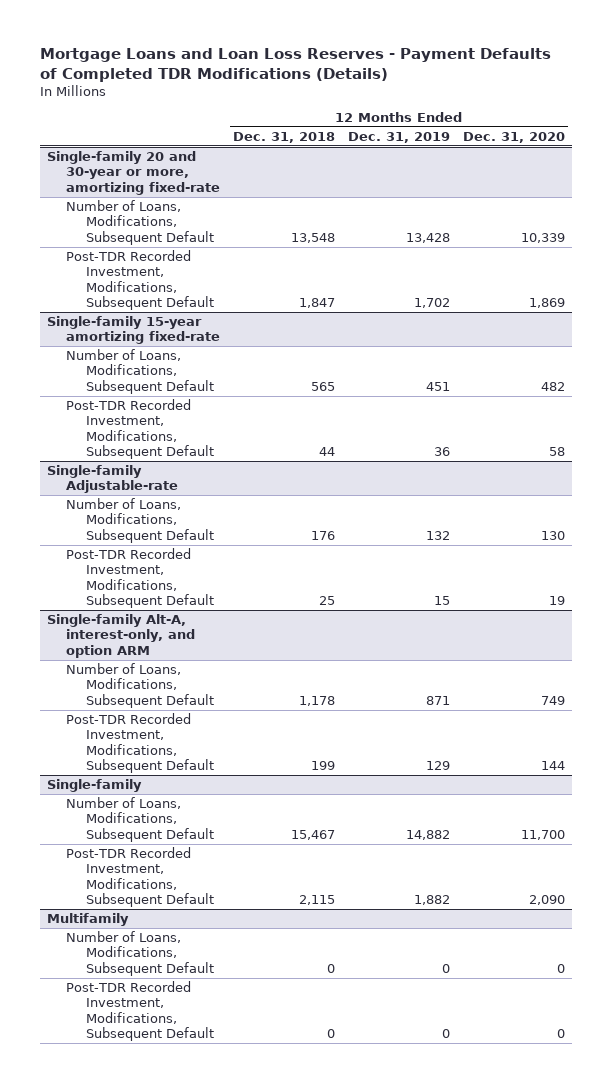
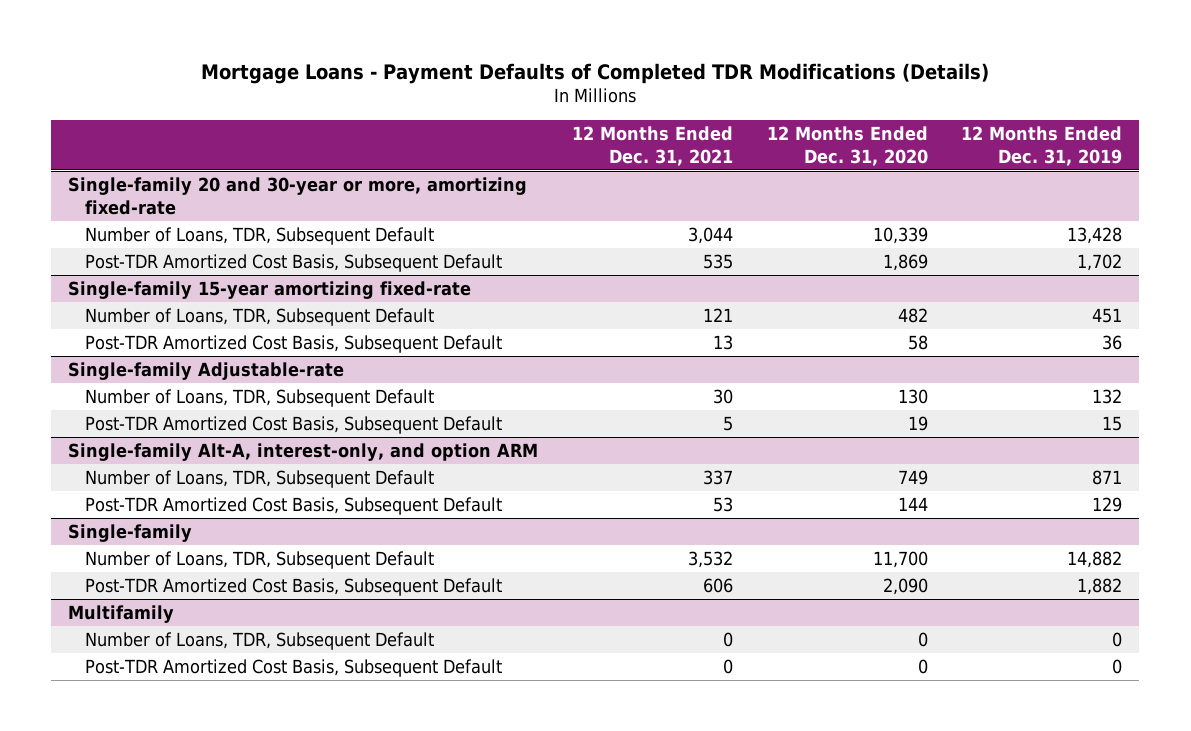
- Mortgage Loans and Loan Loss Reserves - Payment Defaults of Completed TDR Modifications (Details)
+ Mortgage Loans - Payment Defaults of Completed TDR Modifications (Details)
- | 12 Months Ended Dec. 31, 2018 | 12 Months Ended Dec. 31, 2019 | 12 Months Ended Dec. 31, 2020
+ | 12 Months Ended Dec. 31, 2021 | 12 Months Ended Dec. 31, 2020 | 12 Months Ended Dec. 31, 2019
@ Single-family 20 and 30-year or more, amortizing fixed-rate
- Number of Loans, Modifications, Subsequent Default | 13,548 | 13,428 | 10,339
- Post-TDR Recorded Investment, Modifications, Subsequent Default | 1,847 | 1,702 | 1,869
+ Number of Loans, TDR, Subsequent Default | 3,044 | 10,339 | 13,428
+ Post-TDR Amortized Cost Basis, Subsequent Default | 535 | 1,869 | 1,702
@ Single-family 15-year amortizing fixed-rate
- Number of Loans, Modifications, Subsequent Default | 565 | 451 | 482
- Post-TDR Recorded Investment, Modifications, Subsequent Default | 44 | 36 | 58
+ Number of Loans, TDR, Subsequent Default | 121 | 482 | 451
+ Post-TDR Amortized Cost Basis, Subsequent Default | 13 | 58 | 36
@ Single-family Adjustable-rate
- Number of Loans, Modifications, Subsequent Default | 176 | 132 | 130
- Post-TDR Recorded Investment, Modifications, Subsequent Default | 25 | 15 | 19
+ Number of Loans, TDR, Subsequent Default | 30 | 130 | 132
+ Post-TDR Amortized Cost Basis, Subsequent Default | 5 | 19 | 15
@ Single-family Alt-A, interest-only, and option ARM
- Number of Loans, Modifications, Subsequent Default | 1,178 | 871 | 749
- Post-TDR Recorded Investment, Modifications, Subsequent Default | 199 | 129 | 144
+ Number of Loans, TDR, Subsequent Default | 337 | 749 | 871
+ Post-TDR Amortized Cost Basis, Subsequent Default | 53 | 144 | 129
@ Single-family
- Number of Loans, Modifications, Subsequent Default | 15,467 | 14,882 | 11,700
- Post-TDR Recorded Investment, Modifications, Subsequent Default | 2,115 | 1,882 | 2,090
+ Number of Loans, TDR, Subsequent Default | 3,532 | 11,700 | 14,882
+ Post-TDR Amortized Cost Basis, Subsequent Default | 606 | 2,090 | 1,882
@ Multifamily
- Number of Loans, Modifications, Subsequent Default | 0 | 0 | 0
- Post-TDR Recorded Investment, Modifications, Subsequent Default | 0 | 0 | 0
+ Number of Loans, TDR, Subsequent Default | 0 | 0 | 0
+ Post-TDR Amortized Cost Basis, Subsequent Default | 0 | 0 | 0

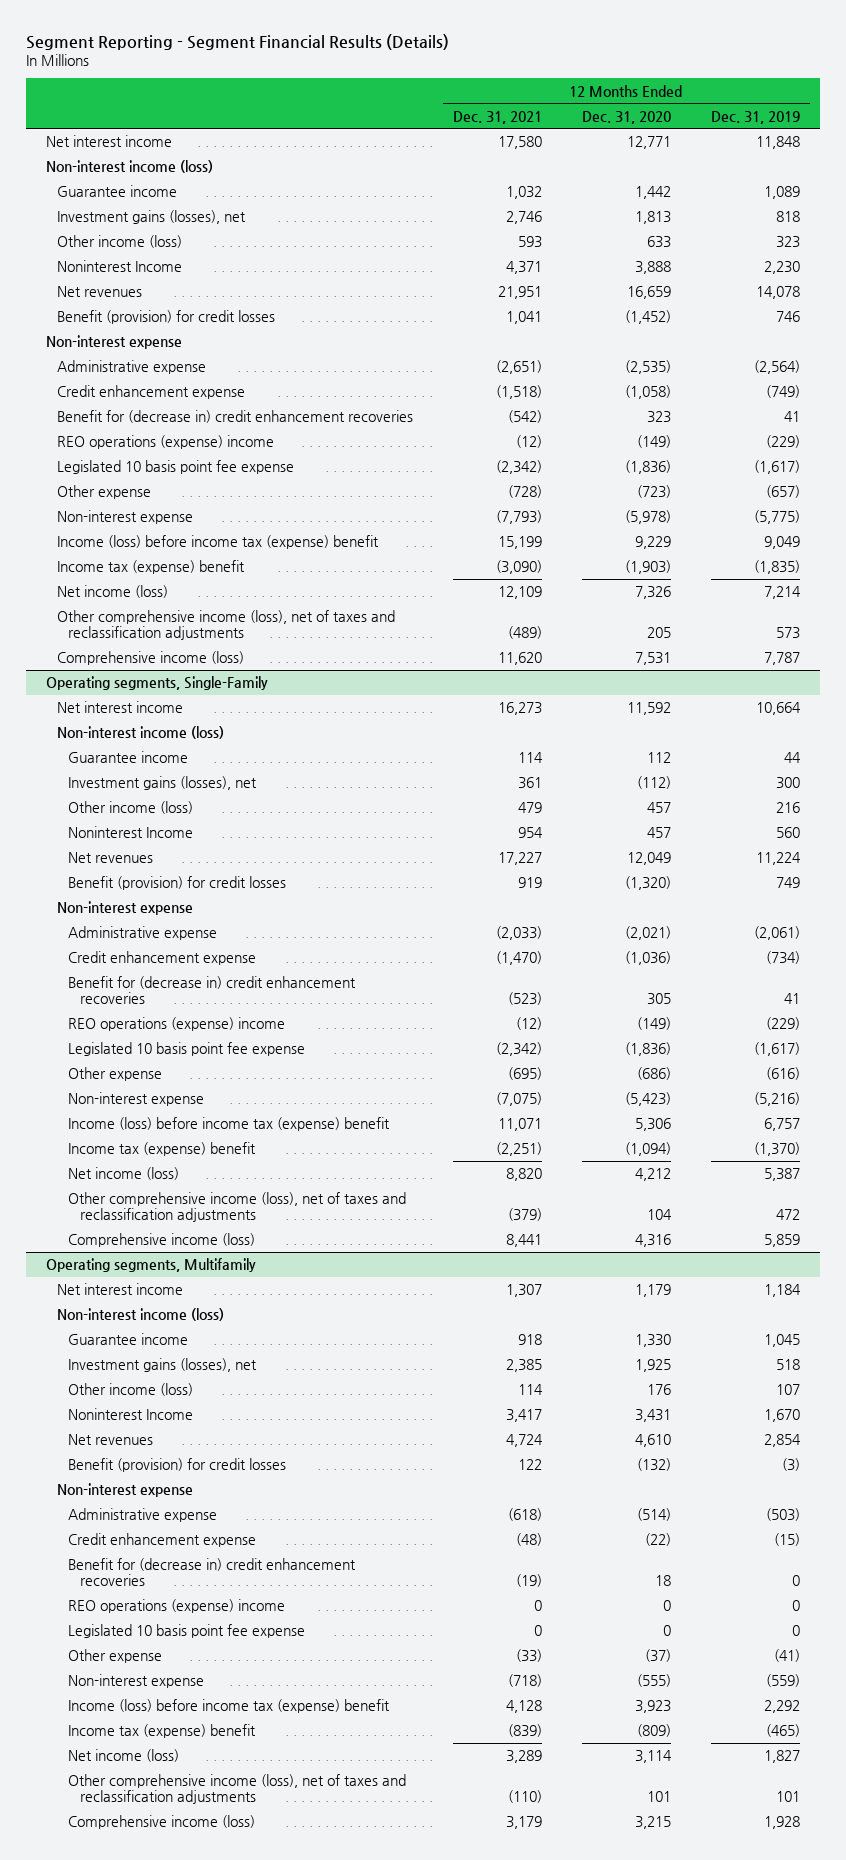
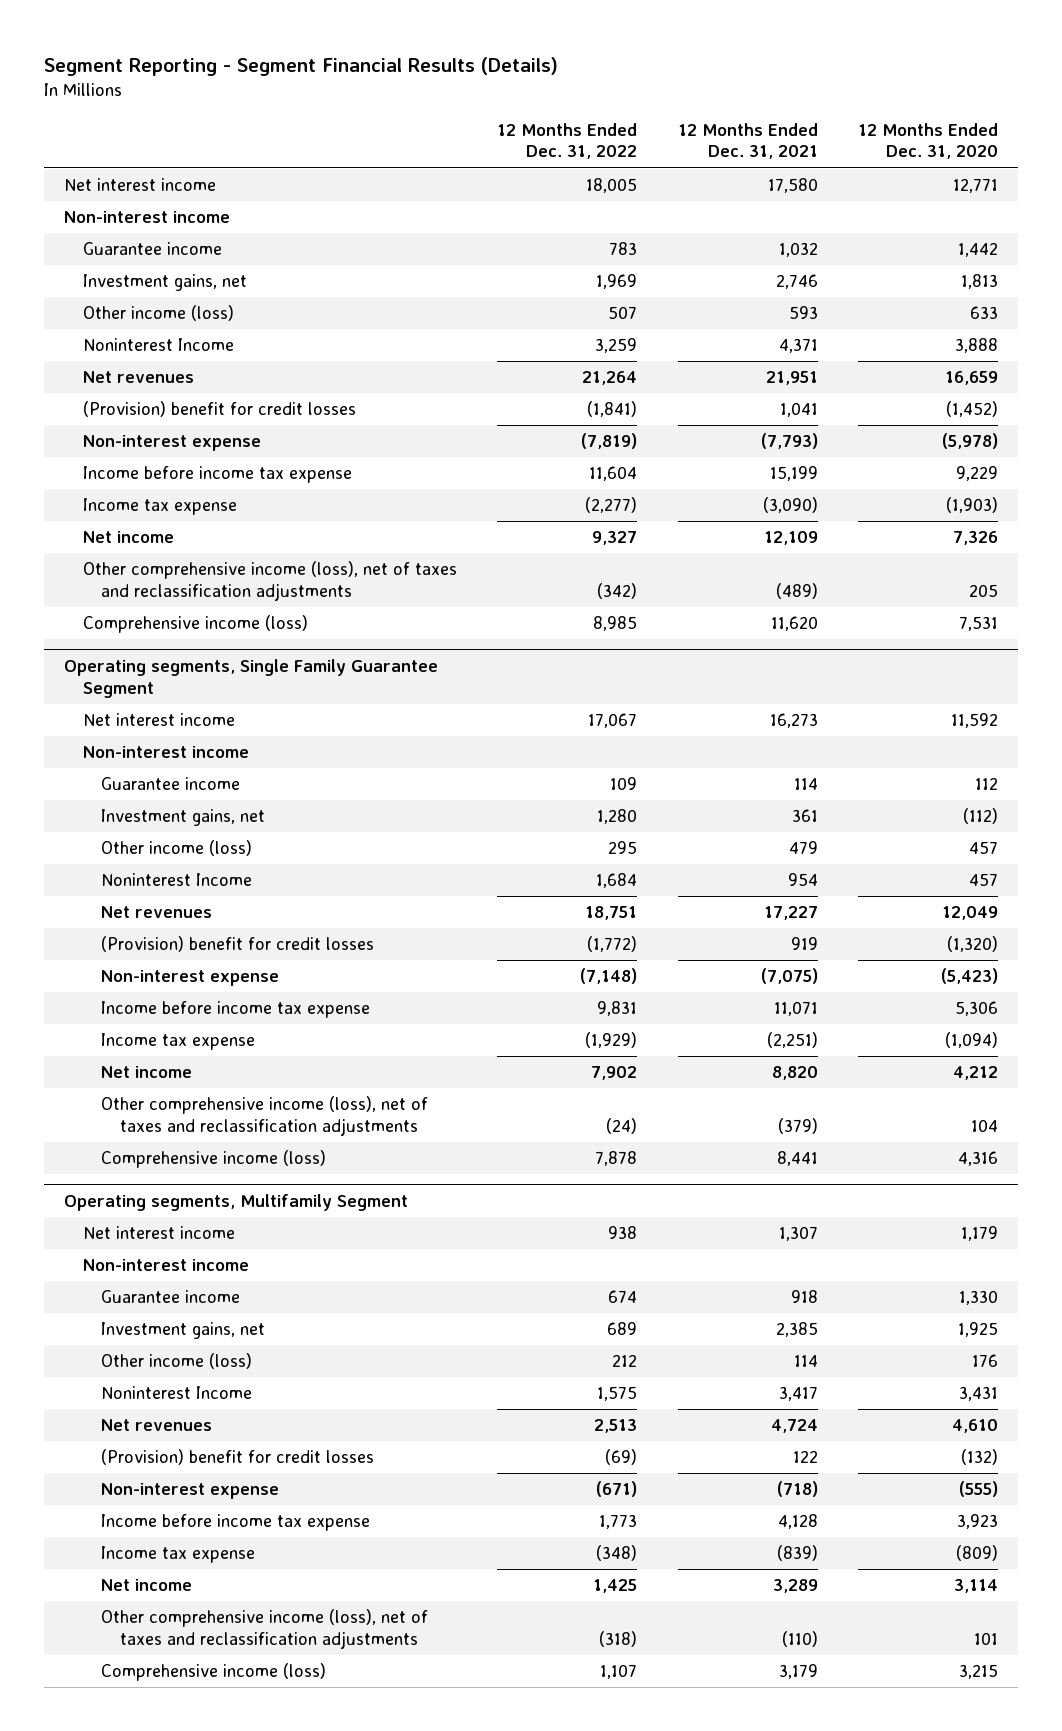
- | 12 Months Ended Dec. 31, 2021 | 12 Months Ended Dec. 31, 2020 | 12 Months Ended Dec. 31, 2019
+ | 12 Months Ended Dec. 31, 2022 | 12 Months Ended Dec. 31, 2021 | 12 Months Ended Dec. 31, 2020
- Non-interest income (loss)
+ Non-interest income
- Investment gains (losses), net | 2,746 | 1,813 | 818
+ Investment gains, net | 1,969 | 2,746 | 1,813
- Benefit (provision) for credit losses | 1,041 | (1,452) | 746
- Non-interest expense
- Administrative expense | (2,651) | (2,535) | (2,564)
- Credit enhancement expense | (1,518) | (1,058) | (749)
- Benefit for (decrease in) credit enhancement recoveries | (542) | 323 | 41
- REO operations (expense) income | (12) | (149) | (229)
- Legislated 10 basis point fee expense | (2,342) | (1,836) | (1,617)
- Other expense | (728) | (723) | (657)
+ (Provision) benefit for credit losses | (1,841) | 1,041 | (1,452)
- Income (loss) before income tax (expense) benefit | 15,199 | 9,229 | 9,049
- Income tax (expense) benefit | (3,090) | (1,903) | (1,835)
- Net income (loss) | 12,109 | 7,326 | 7,214
+ Income before income tax expense | 11,604 | 15,199 | 9,229
+ Income tax expense | (2,277) | (3,090) | (1,903)
+ Net income | 9,327 | 12,109 | 7,326
- Operating segments, Single-Family
+ Operating segments, Single Family Guarantee Segment
- Non-interest income (loss)
+ Non-interest income
- Investment gains (losses), net | 361 | (112) | 300
+ Investment gains, net | 1,280 | 361 | (112)
- Benefit (provision) for credit losses | 919 | (1,320) | 749
- Non-interest expense
- Administrative expense | (2,033) | (2,021) | (2,061)
- Credit enhancement expense | (1,470) | (1,036) | (734)
- Benefit for (decrease in) credit enhancement recoveries | (523) | 305 | 41
- REO operations (expense) income | (12) | (149) | (229)
- Legislated 10 basis point fee expense | (2,342) | (1,836) | (1,617)
- Other expense | (695) | (686) | (616)
+ (Provision) benefit for credit losses | (1,772) | 919 | (1,320)
- Income (loss) before income tax (expense) benefit | 11,071 | 5,306 | 6,757
- Income tax (expense) benefit | (2,251) | (1,094) | (1,370)
- Net income (loss) | 8,820 | 4,212 | 5,387
+ Income before income tax expense | 9,831 | 11,071 | 5,306
+ Income tax expense | (1,929) | (2,251) | (1,094)
+ Net income | 7,902 | 8,820 | 4,212
- Operating segments, Multifamily
+ Operating segments, Multifamily Segment
- Non-interest income (loss)
+ Non-interest income
- Investment gains (losses), net | 2,385 | 1,925 | 518
+ Investment gains, net | 689 | 2,385 | 1,925
- Benefit (provision) for credit losses | 122 | (132) | (3)
- Non-interest expense
- Administrative expense | (618) | (514) | (503)
- Credit enhancement expense | (48) | (22) | (15)
- Benefit for (decrease in) credit enhancement recoveries | (19) | 18 | 0
- REO operations (expense) income | 0 | 0 | 0
- Legislated 10 basis point fee expense | 0 | 0 | 0
- Other expense | (33) | (37) | (41)
+ (Provision) benefit for credit losses | (69) | 122 | (132)
- Income (loss) before income tax (expense) benefit | 4,128 | 3,923 | 2,292
- Income tax (expense) benefit | (839) | (809) | (465)
- Net income (loss) | 3,289 | 3,114 | 1,827
+ Income before income tax expense | 1,773 | 4,128 | 3,923
+ Income tax expense | (348) | (839) | (809)
+ Net income | 1,425 | 3,289 | 3,114

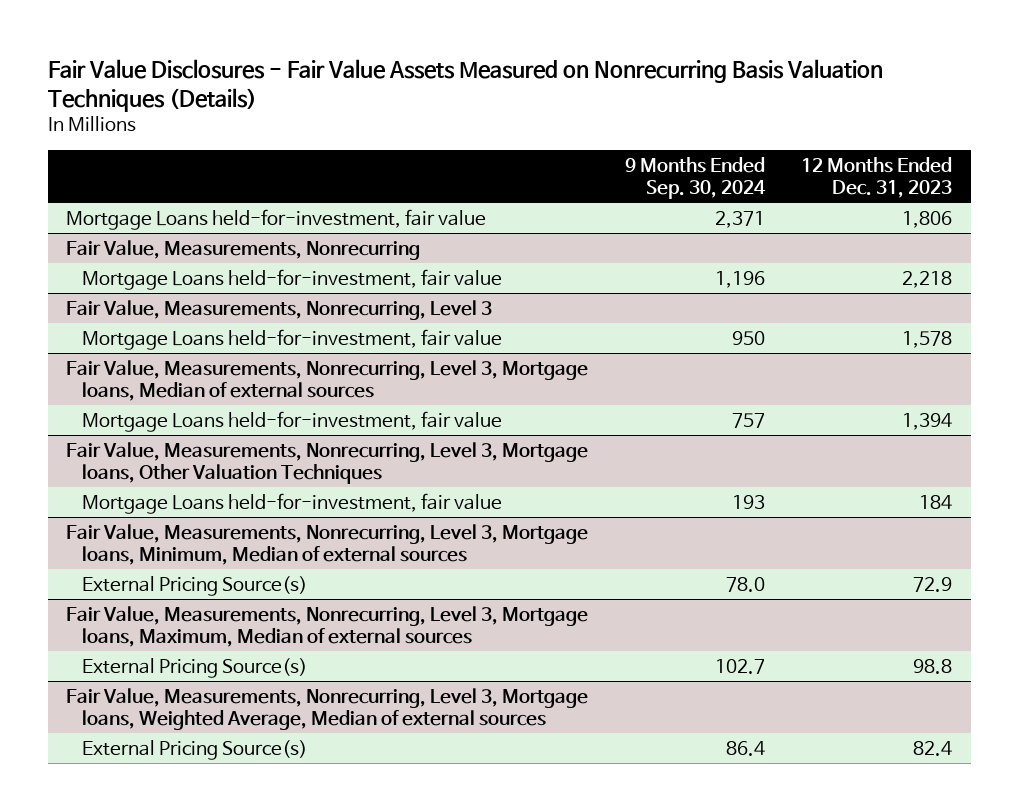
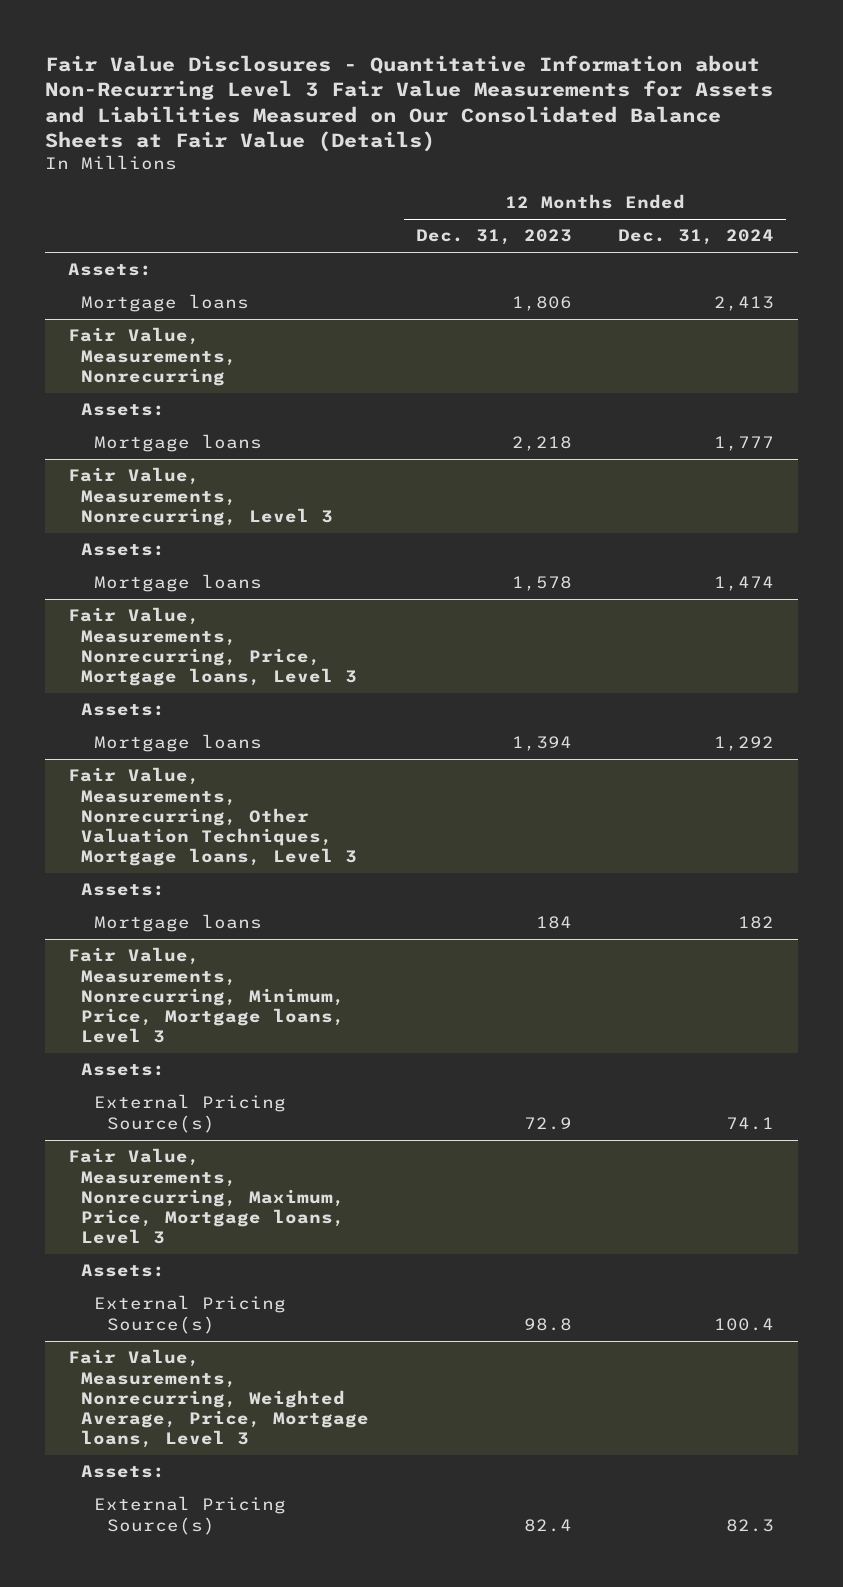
- Fair Value Disclosures - Fair Value Assets Measured on Nonrecurring Basis Valuation Techniques (Details)
+ Fair Value Disclosures - Quantitative Information about Non-Recurring Level 3 Fair Value Measurements for Assets and Liabilities Measured on Our Consolidated Balance Sheets at Fair Value (Details)
- | 9 Months Ended Sep. 30, 2024 | 12 Months Ended Dec. 31, 2023
+ | 12 Months Ended Dec. 31, 2023 | 12 Months Ended Dec. 31, 2024
- Mortgage Loans held-for-investment, fair value | 2,371 | 1,806
+ Assets:
+ Mortgage loans | 1,806 | 2,413
@ Fair Value, Measurements, Nonrecurring
- Mortgage Loans held-for-investment, fair value | 1,196 | 2,218
+ Assets:
+ Mortgage loans | 2,218 | 1,777
@ Fair Value, Measurements, Nonrecurring, Level 3
- Mortgage Loans held-for-investment, fair value | 950 | 1,578
- Fair Value, Measurements, Nonrecurring, Level 3, Mortgage loans, Median of external sources
- Mortgage Loans held-for-investment, fair value | 757 | 1,394
- Fair Value, Measurements, Nonrecurring, Level 3, Mortgage loans, Other Valuation Techniques
- Mortgage Loans held-for-investment, fair value | 193 | 184
- Fair Value, Measurements, Nonrecurring, Level 3, Mortgage loans, Minimum, Median of external sources
@ Fair Value, Measurements, Nonrecurring, Level 3
+ Assets:
+ Mortgage loans | 1,578 | 1,474
+ Fair Value, Measurements, Nonrecurring, Price, Mortgage loans, Level 3
+ Assets:
+ Mortgage loans | 1,394 | 1,292
+ Fair Value, Measurements, Nonrecurring, Other Valuation Techniques, Mortgage loans, Level 3
+ Assets:
+ Mortgage loans | 184 | 182
+ Fair Value, Measurements, Nonrecurring, Minimum, Price, Mortgage loans, Level 3
+ Assets:
- Fair Value, Measurements, Nonrecurring, Level 3, Mortgage loans, Maximum, Median of external sources
+ Fair Value, Measurements, Nonrecurring, Maximum, Price, Mortgage loans, Level 3
+ Assets:
- Fair Value, Measurements, Nonrecurring, Level 3, Mortgage loans, Weighted Average, Median of external sources
+ Fair Value, Measurements, Nonrecurring, Weighted Average, Price, Mortgage loans, Level 3
+ Assets:

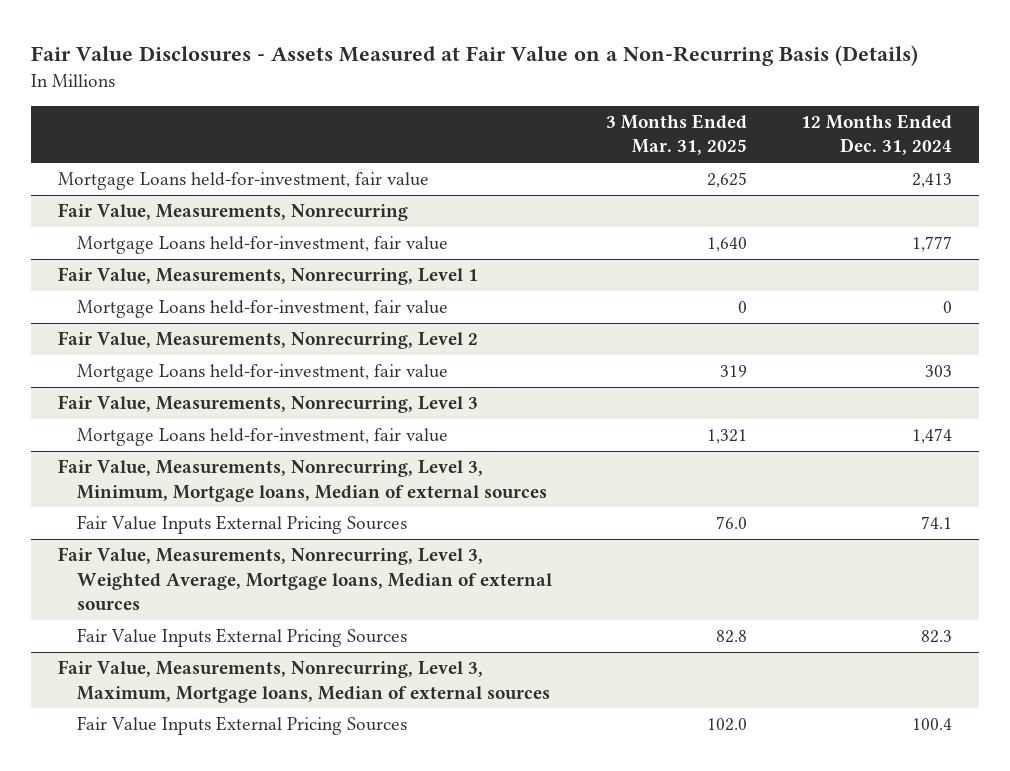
- Fair Value Disclosures - Quantitative Information about Non-Recurring Level 3 Fair Value Measurements for Assets and Liabilities Measured on Our Consolidated Balance Sheets at Fair Value (Details)
+ Fair Value Disclosures - Assets Measured at Fair Value on a Non-Recurring Basis (Details)
- | 12 Months Ended Dec. 31, 2023 | 12 Months Ended Dec. 31, 2024
+ | 3 Months Ended Mar. 31, 2025 | 12 Months Ended Dec. 31, 2024
- Assets:
- Mortgage loans | 1,806 | 2,413
+ Mortgage Loans held-for-investment, fair value | 2,625 | 2,413
@ Fair Value, Measurements, Nonrecurring
- Assets:
- Mortgage loans | 2,218 | 1,777
+ Mortgage Loans held-for-investment, fair value | 1,640 | 1,777
+ Fair Value, Measurements, Nonrecurring, Level 1
+ Mortgage Loans held-for-investment, fair value | 0 | 0
+ Fair Value, Measurements, Nonrecurring, Level 2
+ Mortgage Loans held-for-investment, fair value | 319 | 303
@ Fair Value, Measurements, Nonrecurring, Level 3
- Assets:
- Mortgage loans | 1,578 | 1,474
- Fair Value, Measurements, Nonrecurring, Price, Mortgage loans, Level 3
- Assets:
- Mortgage loans | 1,394 | 1,292
- Fair Value, Measurements, Nonrecurring, Other Valuation Techniques, Mortgage loans, Level 3
- Assets:
- Mortgage loans | 184 | 182
- Fair Value, Measurements, Nonrecurring, Minimum, Price, Mortgage loans, Level 3
- Assets:
- External Pricing Source(s) | 72.9 | 74.1
- Fair Value, Measurements, Nonrecurring, Maximum, Price, Mortgage loans, Level 3
- Assets:
- External Pricing Source(s) | 98.8 | 100.4
- Fair Value, Measurements, Nonrecurring, Weighted Average, Price, Mortgage loans, Level 3
- Assets:
- External Pricing Source(s) | 82.4 | 82.3
@ Fair Value, Measurements, Nonrecurring, Level 3
+ Mortgage Loans held-for-investment, fair value | 1,321 | 1,474
+ Fair Value, Measurements, Nonrecurring, Level 3, Minimum, Mortgage loans, Median of external sources
+ Fair Value Inputs External Pricing Sources | 76.0 | 74.1
+ Fair Value, Measurements, Nonrecurring, Level 3, Weighted Average, Mortgage loans, Median of external sources
+ Fair Value Inputs External Pricing Sources | 82.8 | 82.3
+ Fair Value, Measurements, Nonrecurring, Level 3, Maximum, Mortgage loans, Median of external sources
+ Fair Value Inputs External Pricing Sources | 102.0 | 100.4

